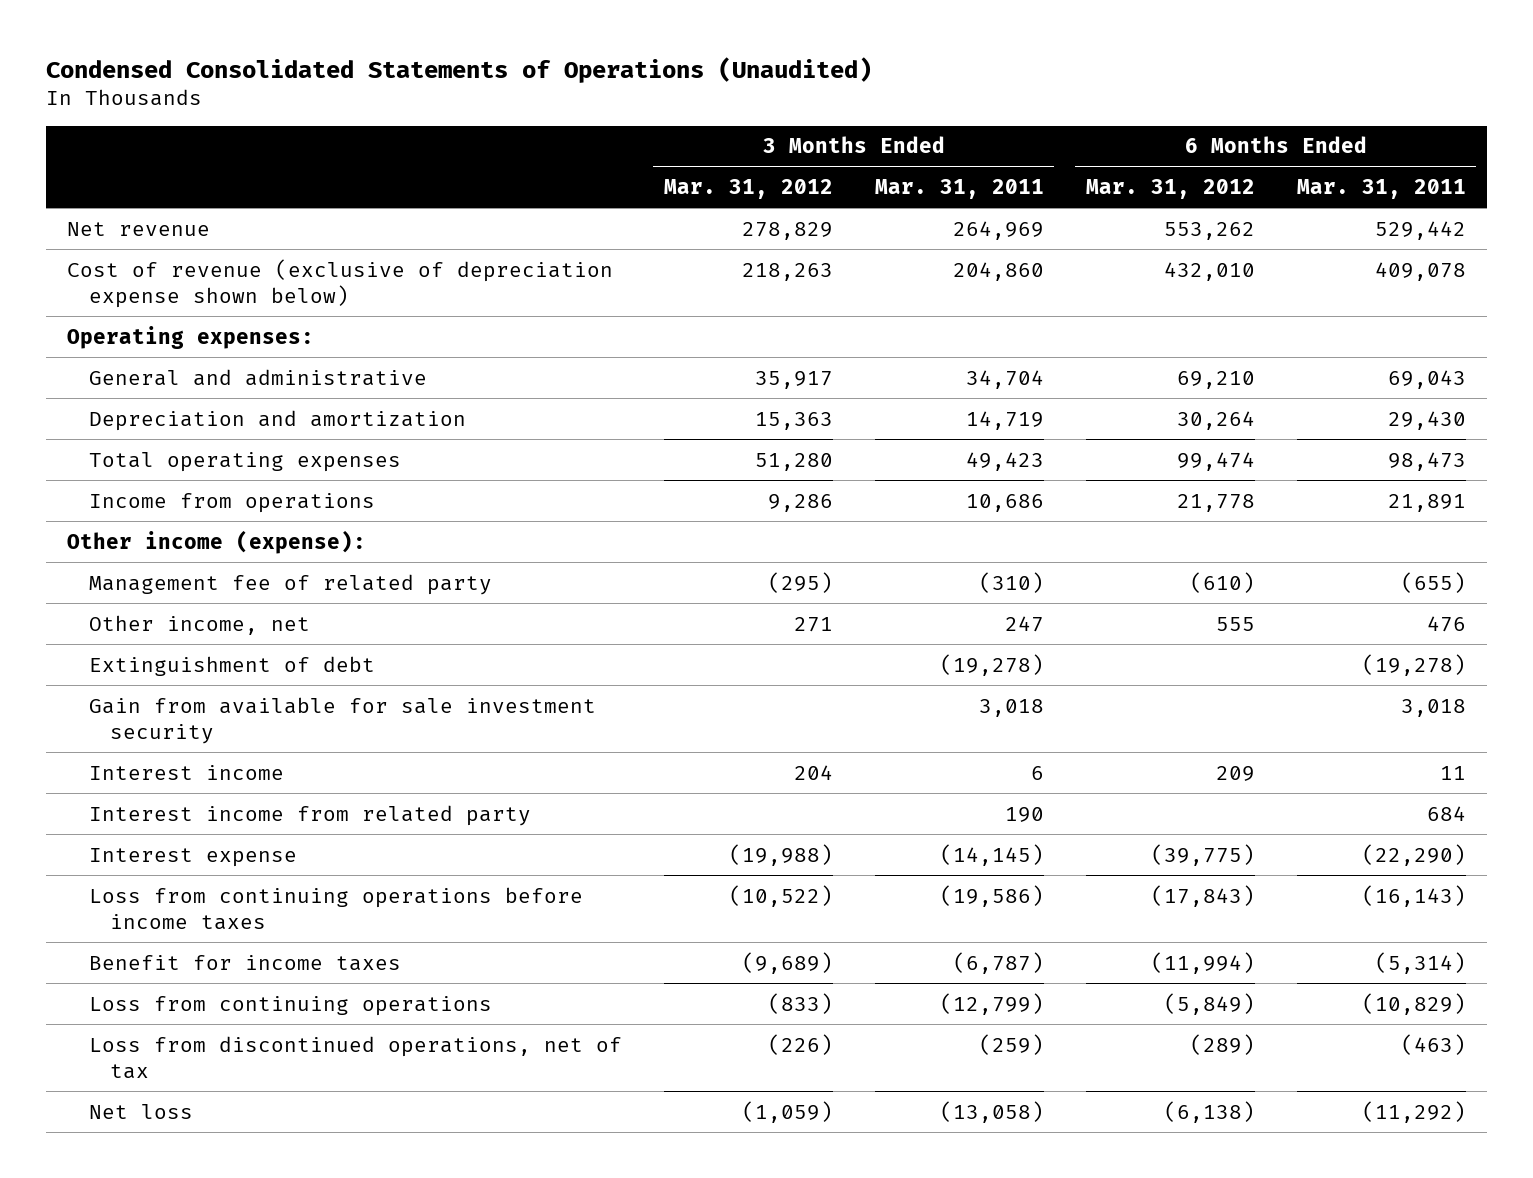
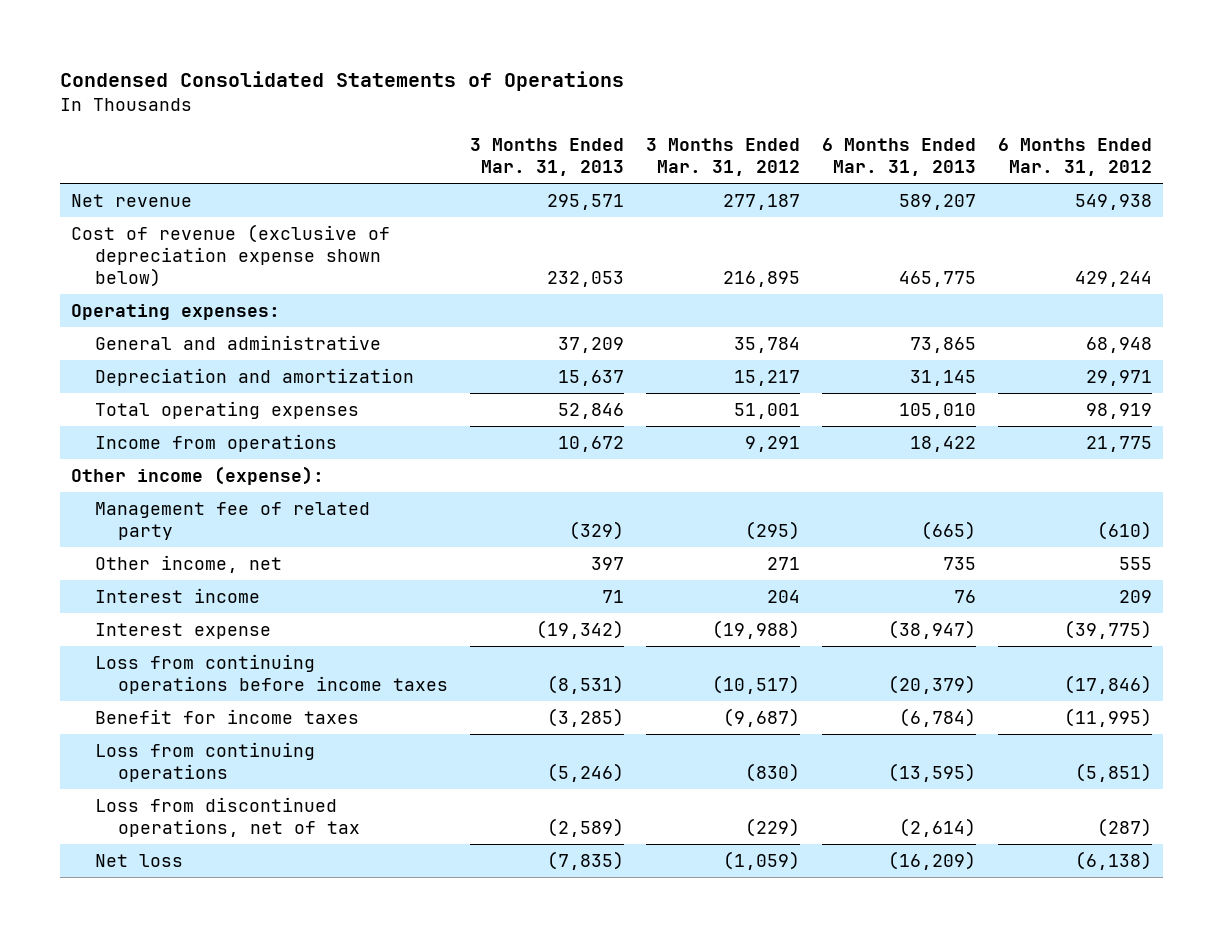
- Condensed Consolidated Statements of Operations (Unaudited)
+ Condensed Consolidated Statements of Operations
- | 3 Months Ended Mar. 31, 2012 | 3 Months Ended Mar. 31, 2011 | 6 Months Ended Mar. 31, 2012 | 6 Months Ended Mar. 31, 2011
+ | 3 Months Ended Mar. 31, 2013 | 3 Months Ended Mar. 31, 2012 | 6 Months Ended Mar. 31, 2013 | 6 Months Ended Mar. 31, 2012
- Net revenue | 278,829 | 264,969 | 553,262 | 529,442
- Cost of revenue (exclusive of depreciation expense shown below) | 218,263 | 204,860 | 432,010 | 409,078
+ Net revenue | 295,571 | 277,187 | 589,207 | 549,938
+ Cost of revenue (exclusive of depreciation expense shown below) | 232,053 | 216,895 | 465,775 | 429,244
- General and administrative | 35,917 | 34,704 | 69,210 | 69,043
- Depreciation and amortization | 15,363 | 14,719 | 30,264 | 29,430
- Total operating expenses | 51,280 | 49,423 | 99,474 | 98,473
- Income from operations | 9,286 | 10,686 | 21,778 | 21,891
+ General and administrative | 37,209 | 35,784 | 73,865 | 68,948
+ Depreciation and amortization | 15,637 | 15,217 | 31,145 | 29,971
+ Total operating expenses | 52,846 | 51,001 | 105,010 | 98,919
+ Income from operations | 10,672 | 9,291 | 18,422 | 21,775
- Extinguishment of debt | | (19,278) | | (19,278)
- Gain from available for sale investment security | | 3,018 | | 3,018
- Interest income from related party | | 190 | | 684
- Loss from continuing operations before income taxes | (10,522) | (19,586) | (17,843) | (16,143)
- Benefit for income taxes | (9,689) | (6,787) | (11,994) | (5,314)
- Loss from continuing operations | (833) | (12,799) | (5,849) | (10,829)
- Loss from discontinued operations, net of tax | (226) | (259) | (289) | (463)
+ Loss from continuing operations before income taxes | (8,531) | (10,517) | (20,379) | (17,846)
+ Benefit for income taxes | (3,285) | (9,687) | (6,784) | (11,995)
+ Loss from continuing operations | (5,246) | (830) | (13,595) | (5,851)
+ Loss from discontinued operations, net of tax | (2,589) | (229) | (2,614) | (287)

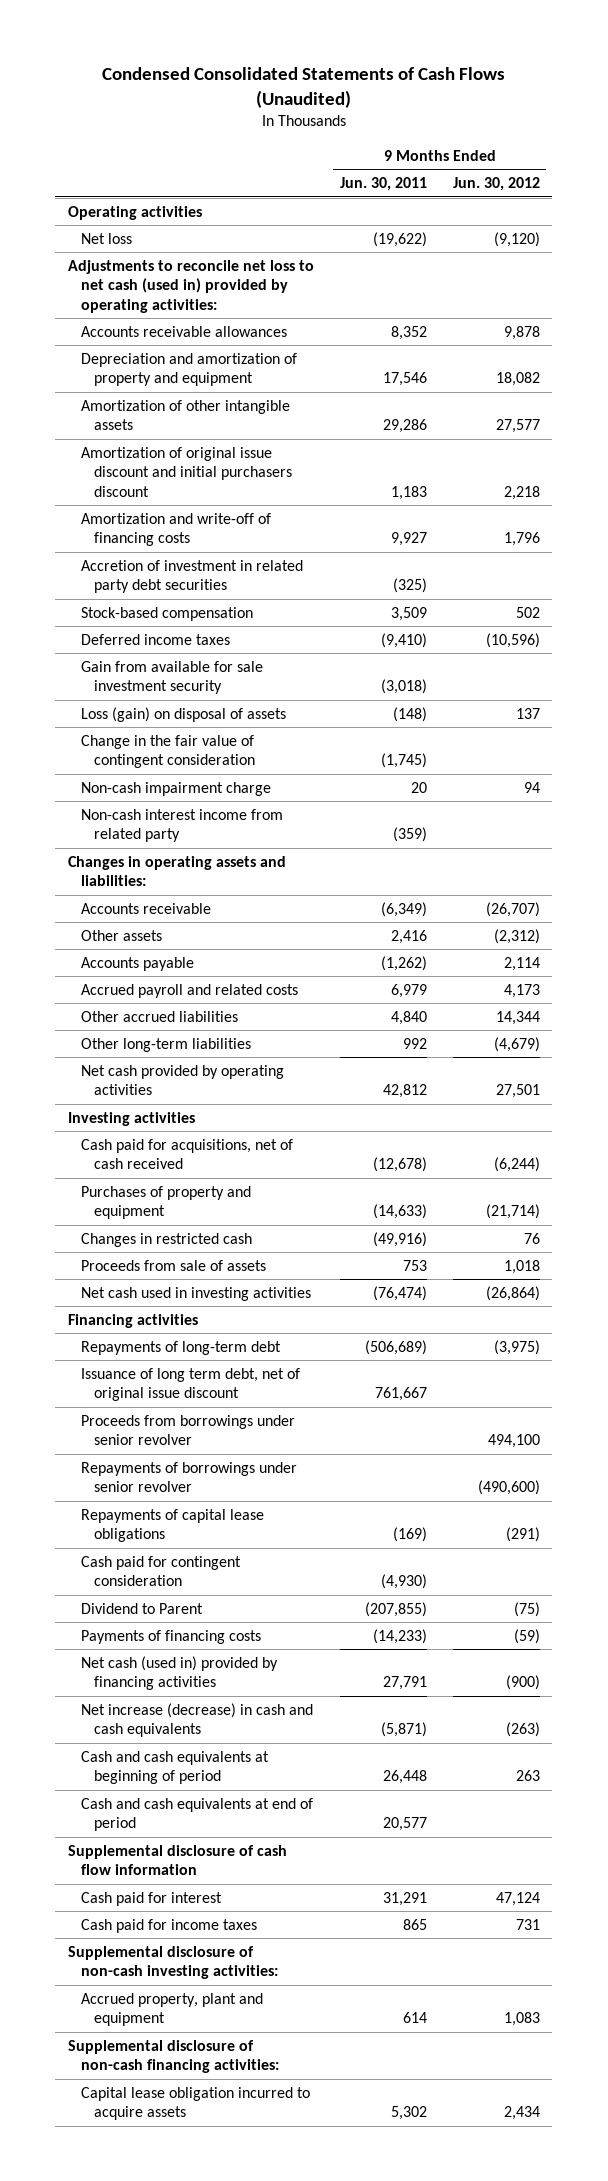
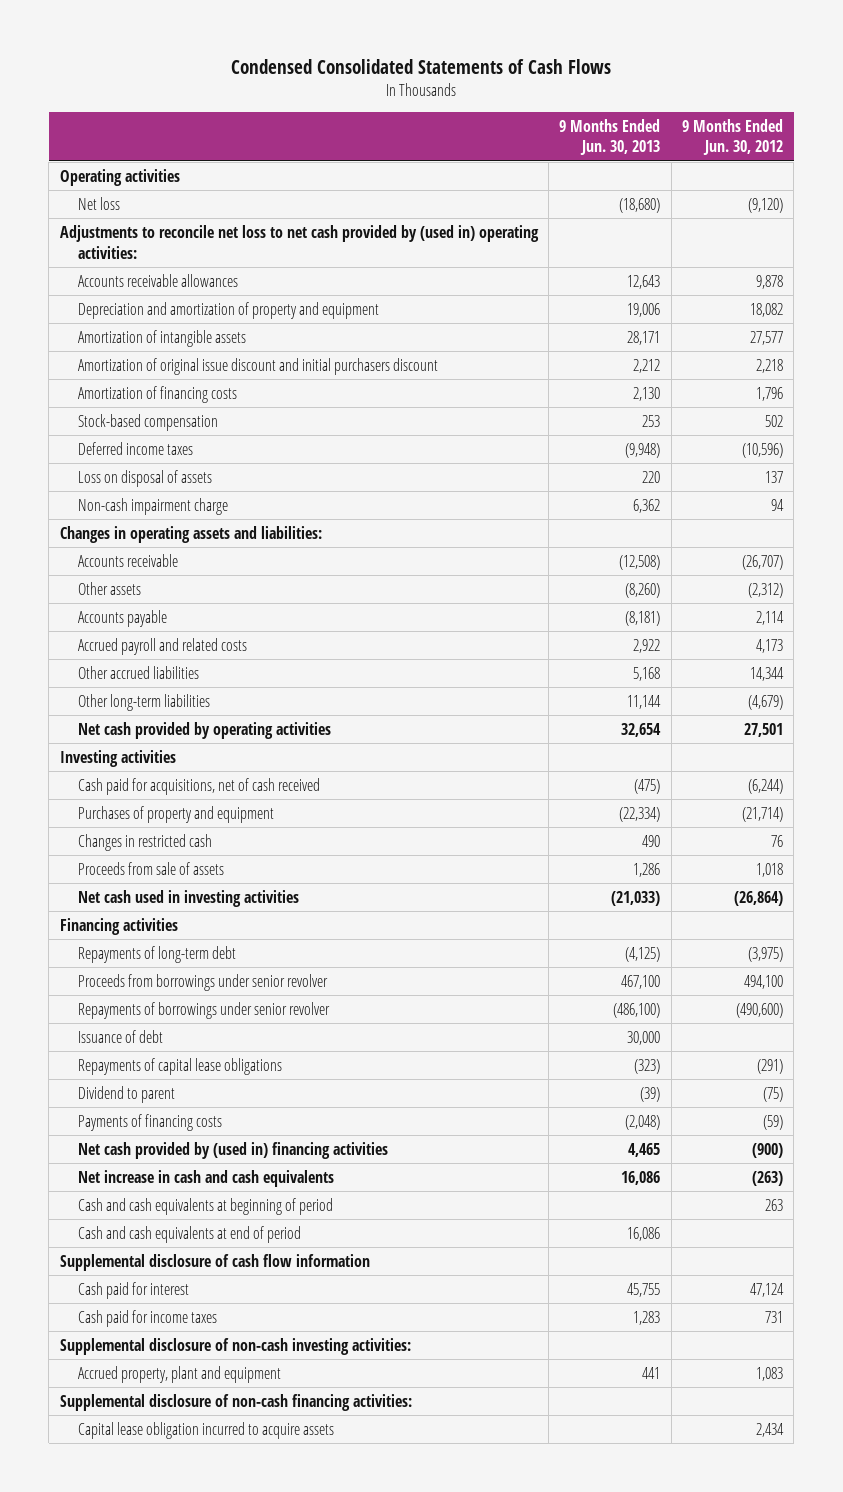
- Condensed Consolidated Statements of Cash Flows (Unaudited)
+ Condensed Consolidated Statements of Cash Flows
- | 9 Months Ended Jun. 30, 2011 | 9 Months Ended Jun. 30, 2012
+ | 9 Months Ended Jun. 30, 2013 | 9 Months Ended Jun. 30, 2012
- Adjustments to reconcile net loss to net cash (used in) provided by operating activities:
+ Adjustments to reconcile net loss to net cash provided by (used in) operating activities:
- Amortization of other intangible assets | 29,286 | 27,577
+ Amortization of intangible assets | 28,171 | 27,577
- Amortization and write-off of financing costs | 9,927 | 1,796
- Accretion of investment in related party debt securities | (325) |
+ Amortization of financing costs | 2,130 | 1,796
- Gain from available for sale investment security | (3,018) |
- Loss (gain) on disposal of assets | (148) | 137
- Change in the fair value of contingent consideration | (1,745) |
+ Loss on disposal of assets | 220 | 137
- Non-cash interest income from related party | (359) |
- Issuance of long term debt, net of original issue discount | 761,667 |
+ Issuance of debt | 30,000 |
- Cash paid for contingent consideration | (4,930) |
- Dividend to Parent | (207,855) | (75)
+ Dividend to parent | (39) | (75)
- Net cash (used in) provided by financing activities | 27,791 | (900)
- Net increase (decrease) in cash and cash equivalents | (5,871) | (263)
+ Net cash provided by (used in) financing activities | 4,465 | (900)
+ Net increase in cash and cash equivalents | 16,086 | (263)

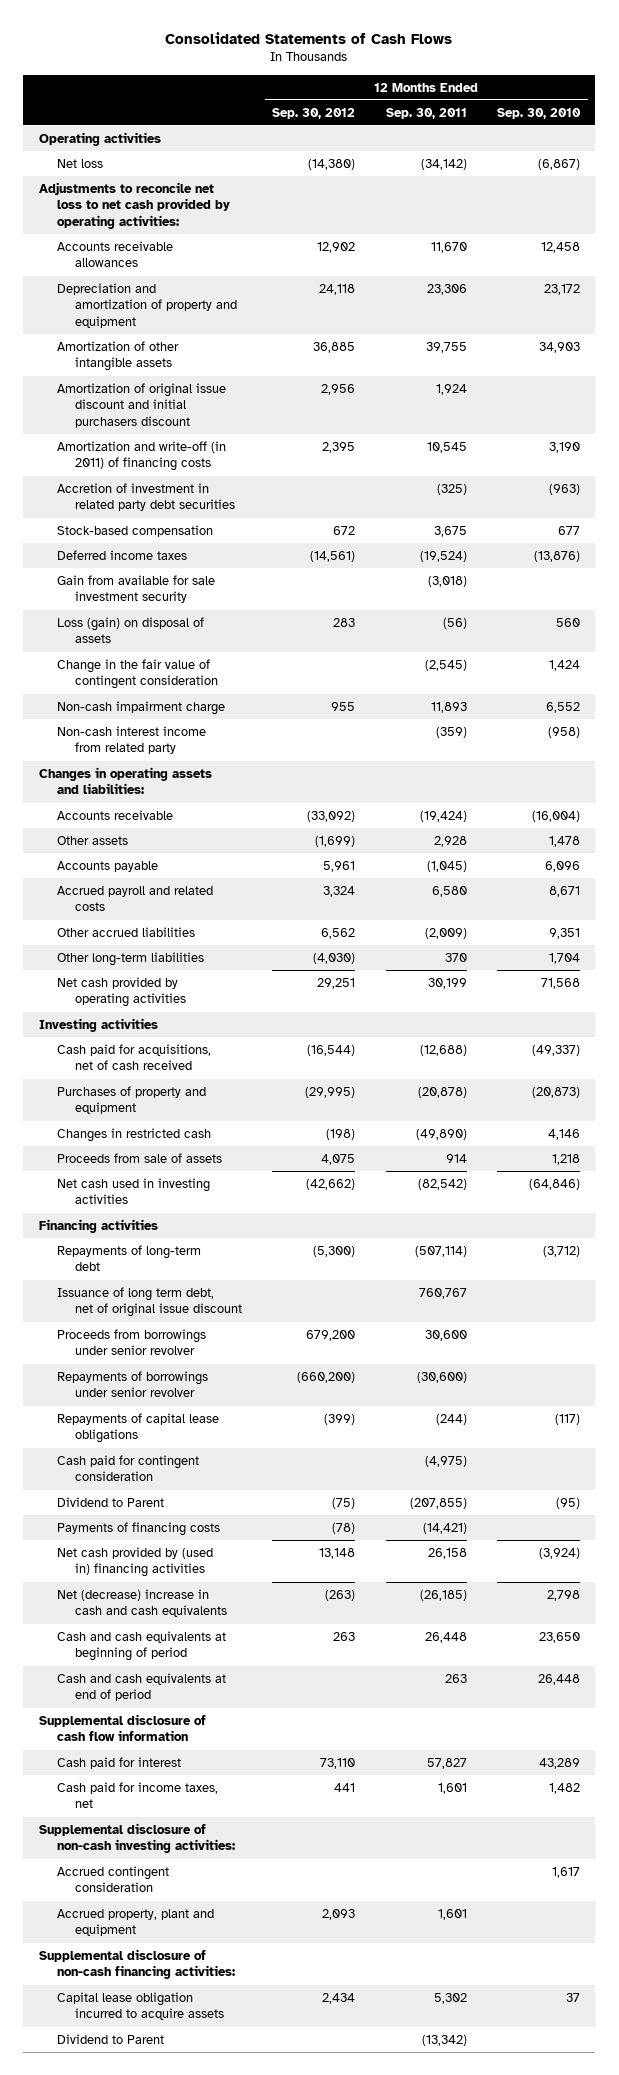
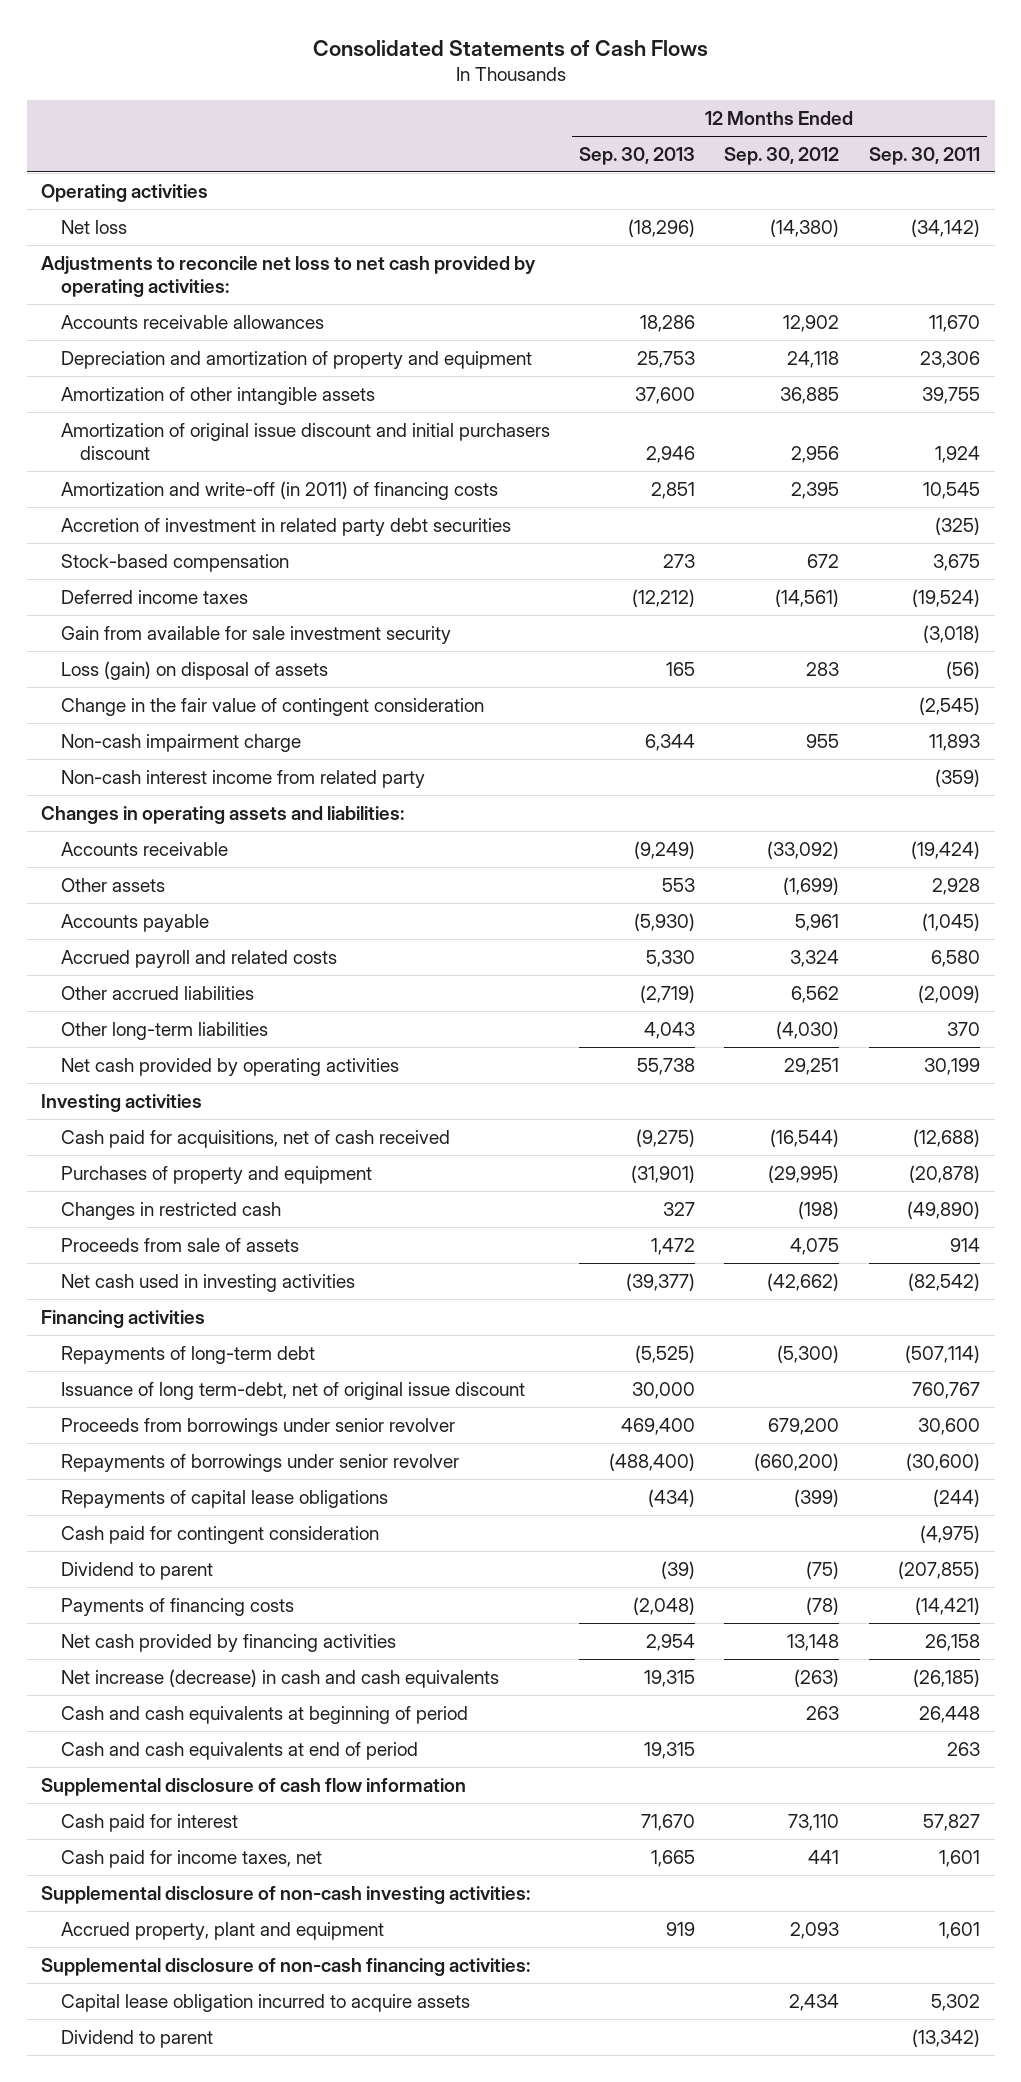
- | 12 Months Ended Sep. 30, 2012 | 12 Months Ended Sep. 30, 2011 | 12 Months Ended Sep. 30, 2010
+ | 12 Months Ended Sep. 30, 2013 | 12 Months Ended Sep. 30, 2012 | 12 Months Ended Sep. 30, 2011
- Issuance of long term debt, net of original issue discount | | 760,767 |
+ Issuance of long term-debt, net of original issue discount | 30,000 | | 760,767
- Dividend to Parent | (75) | (207,855) | (95)
+ Dividend to parent | (39) | (75) | (207,855)
- Net cash provided by (used in) financing activities | 13,148 | 26,158 | (3,924)
- Net (decrease) increase in cash and cash equivalents | (263) | (26,185) | 2,798
+ Net cash provided by financing activities | 2,954 | 13,148 | 26,158
+ Net increase (decrease) in cash and cash equivalents | 19,315 | (263) | (26,185)
- Accrued contingent consideration | | | 1,617
- Dividend to Parent | | (13,342) |
+ Dividend to parent | | | (13,342)

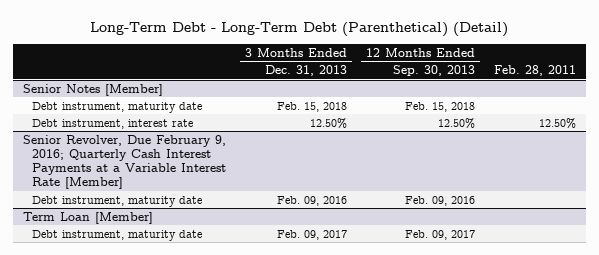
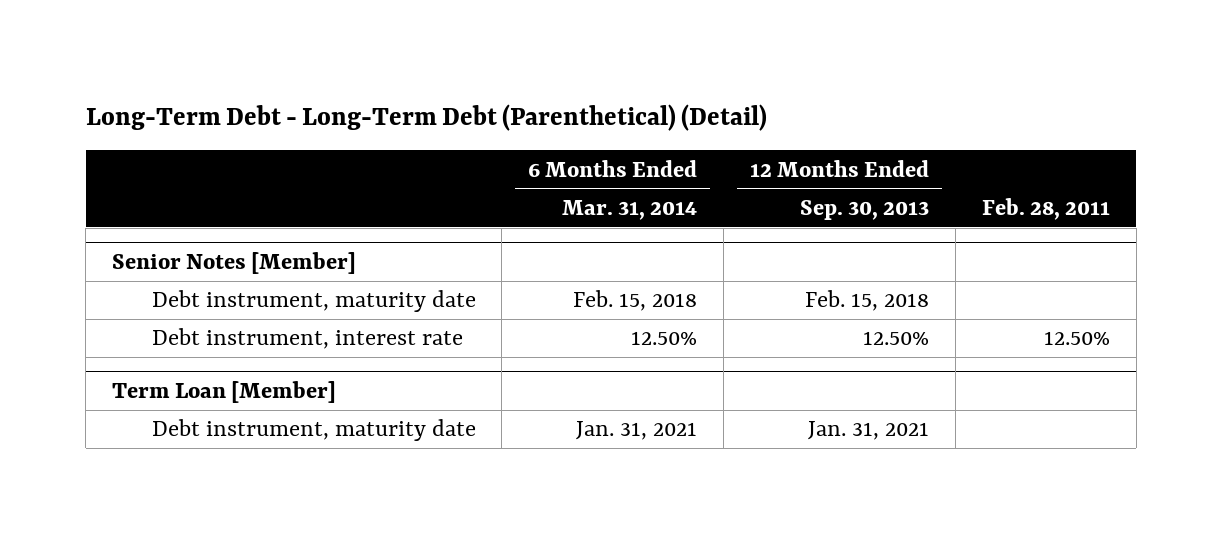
- | 3 Months Ended Dec. 31, 2013 | 12 Months Ended Sep. 30, 2013 | Feb. 28, 2011
+ | 6 Months Ended Mar. 31, 2014 | 12 Months Ended Sep. 30, 2013 | Feb. 28, 2011
- Senior Revolver, Due February 9, 2016; Quarterly Cash Interest Payments at a Variable Interest Rate [Member]
- Debt instrument, maturity date | Feb. 09, 2016 | Feb. 09, 2016 |
@ Term Loan [Member]
- Debt instrument, maturity date | Feb. 09, 2017 | Feb. 09, 2017 |
+ Debt instrument, maturity date | Jan. 31, 2021 | Jan. 31, 2021 |

